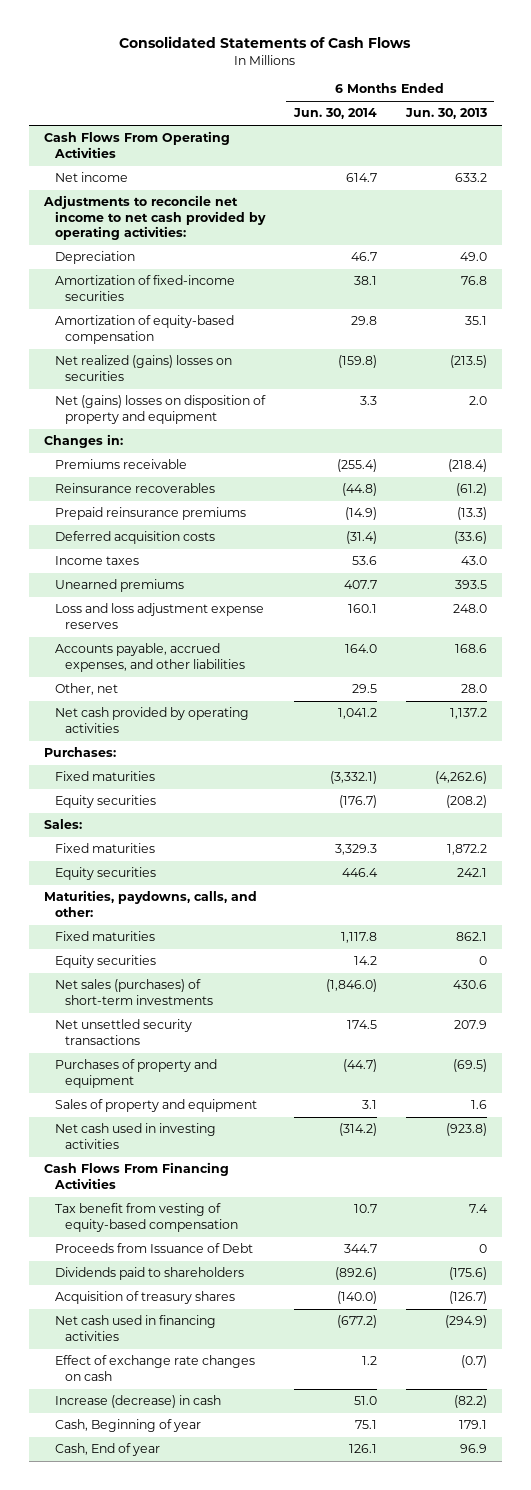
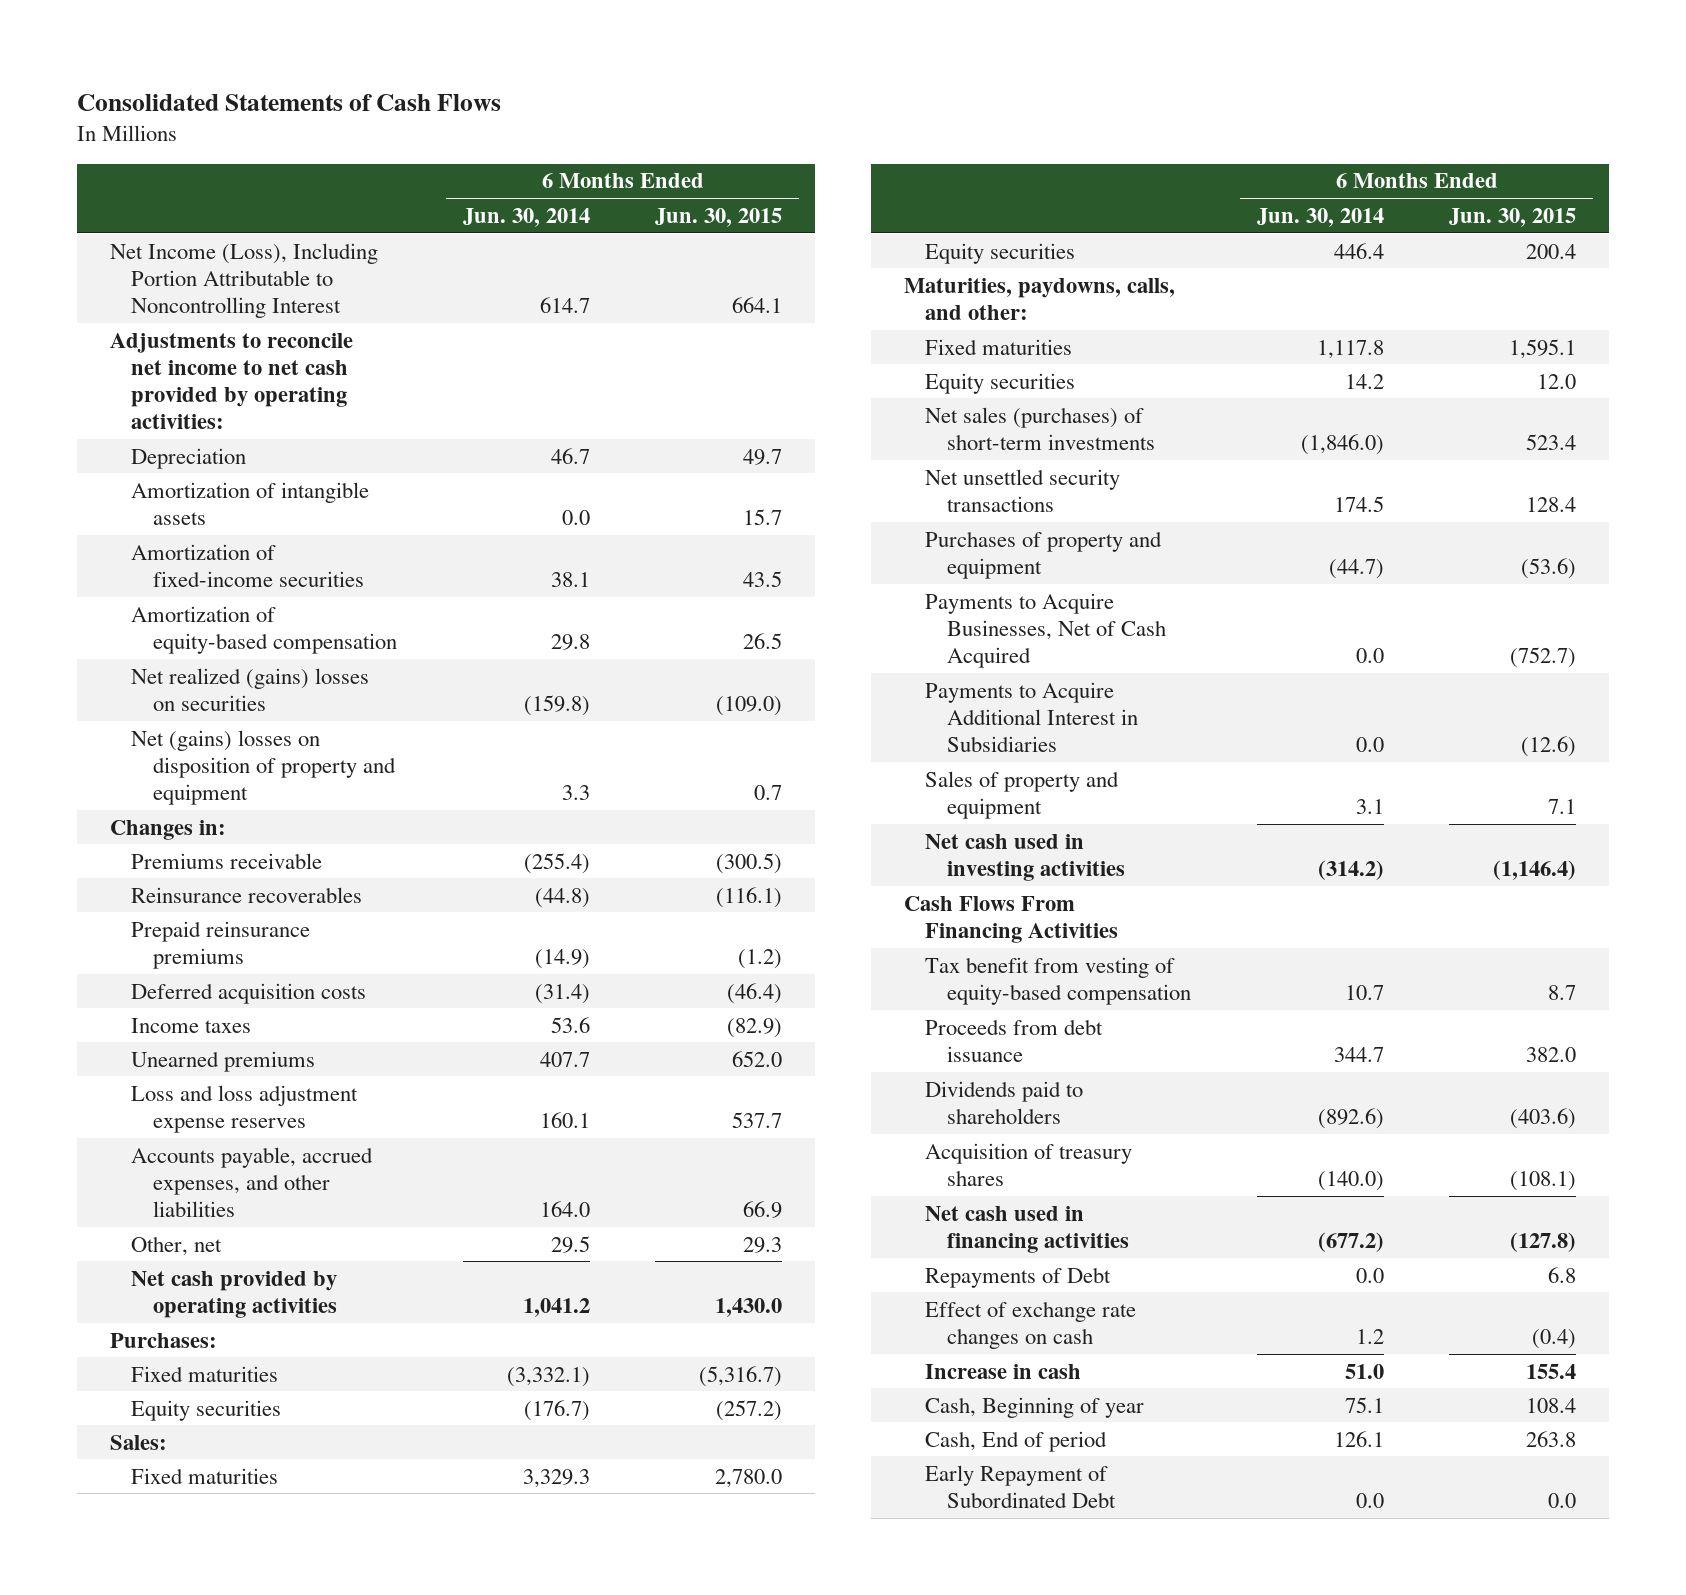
- | 6 Months Ended Jun. 30, 2014 | 6 Months Ended Jun. 30, 2013
+ | 6 Months Ended Jun. 30, 2014 | 6 Months Ended Jun. 30, 2015
- Cash Flows From Operating Activities
- Net income | 614.7 | 633.2
+ Net Income (Loss), Including Portion Attributable to Noncontrolling Interest | 614.7 | 664.1
+ Amortization of intangible assets | 0.0 | 15.7
+ Payments to Acquire Businesses, Net of Cash Acquired | 0.0 | (752.7)
+ Payments to Acquire Additional Interest in Subsidiaries | 0.0 | (12.6)
- Proceeds from Issuance of Debt | 344.7 | 0
+ Proceeds from debt issuance | 344.7 | 382.0
+ Repayments of Debt | 0.0 | 6.8
- Increase (decrease) in cash | 51.0 | (82.2)
+ Increase in cash | 51.0 | 155.4
- Cash, End of year | 126.1 | 96.9
+ Cash, End of period | 126.1 | 263.8
+ Early Repayment of Subordinated Debt | 0.0 | 0.0

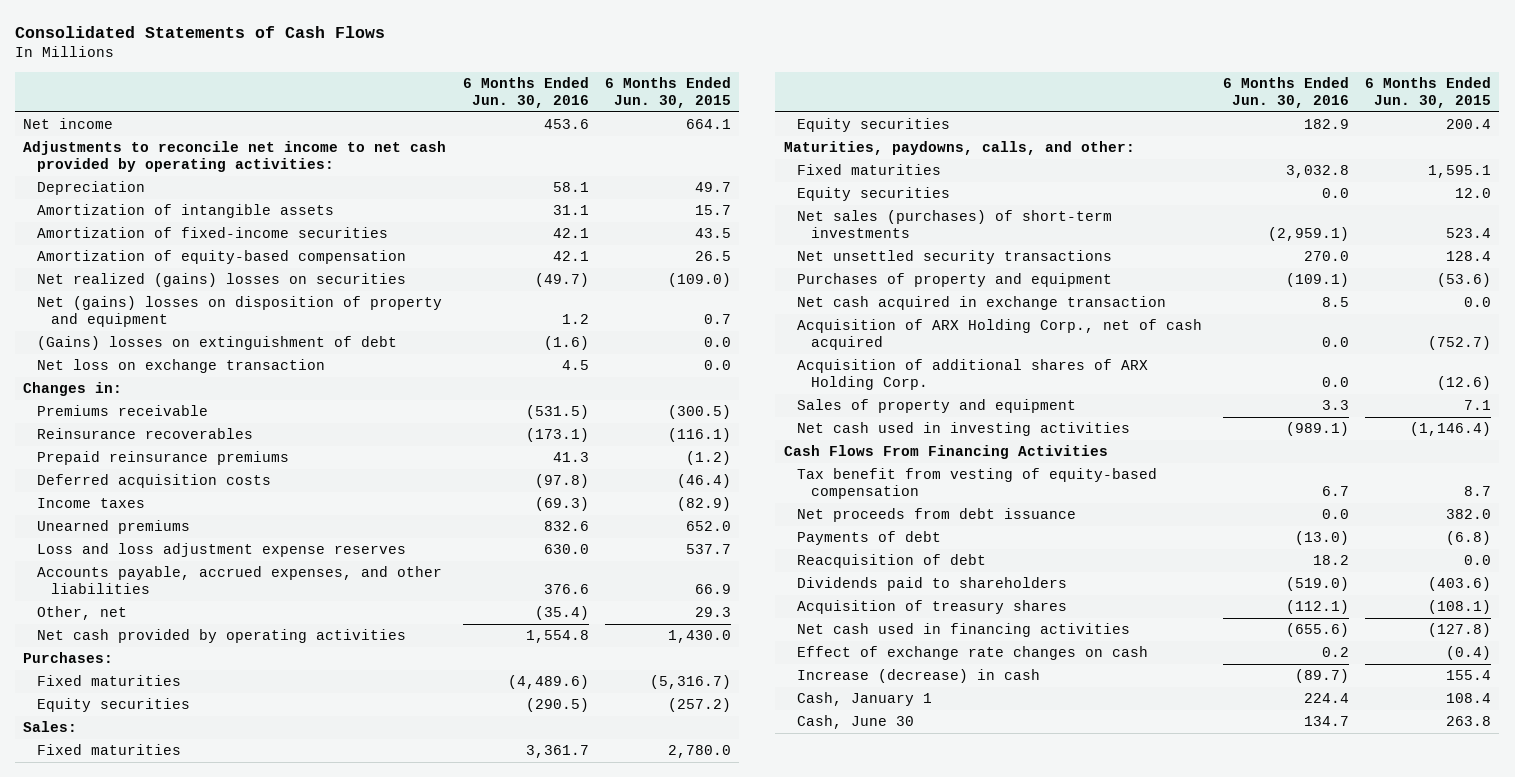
- | 6 Months Ended Jun. 30, 2014 | 6 Months Ended Jun. 30, 2015
+ | 6 Months Ended Jun. 30, 2016 | 6 Months Ended Jun. 30, 2015
- Net Income (Loss), Including Portion Attributable to Noncontrolling Interest | 614.7 | 664.1
+ Net income | 453.6 | 664.1
+ (Gains) losses on extinguishment of debt | (1.6) | 0.0
+ Net loss on exchange transaction | 4.5 | 0.0
- Payments to Acquire Businesses, Net of Cash Acquired | 0.0 | (752.7)
- Payments to Acquire Additional Interest in Subsidiaries | 0.0 | (12.6)
+ Net cash acquired in exchange transaction | 8.5 | 0.0
+ Acquisition of ARX Holding Corp., net of cash acquired | 0.0 | (752.7)
+ Acquisition of additional shares of ARX Holding Corp. | 0.0 | (12.6)
- Proceeds from debt issuance | 344.7 | 382.0
+ Net proceeds from debt issuance | 0.0 | 382.0
+ Payments of debt | (13.0) | (6.8)
+ Reacquisition of debt | 18.2 | 0.0
- Repayments of Debt | 0.0 | 6.8
- Increase in cash | 51.0 | 155.4
- Cash, Beginning of year | 75.1 | 108.4
- Cash, End of period | 126.1 | 263.8
- Early Repayment of Subordinated Debt | 0.0 | 0.0
+ Increase (decrease) in cash | (89.7) | 155.4
+ Cash, January 1 | 224.4 | 108.4
+ Cash, June 30 | 134.7 | 263.8

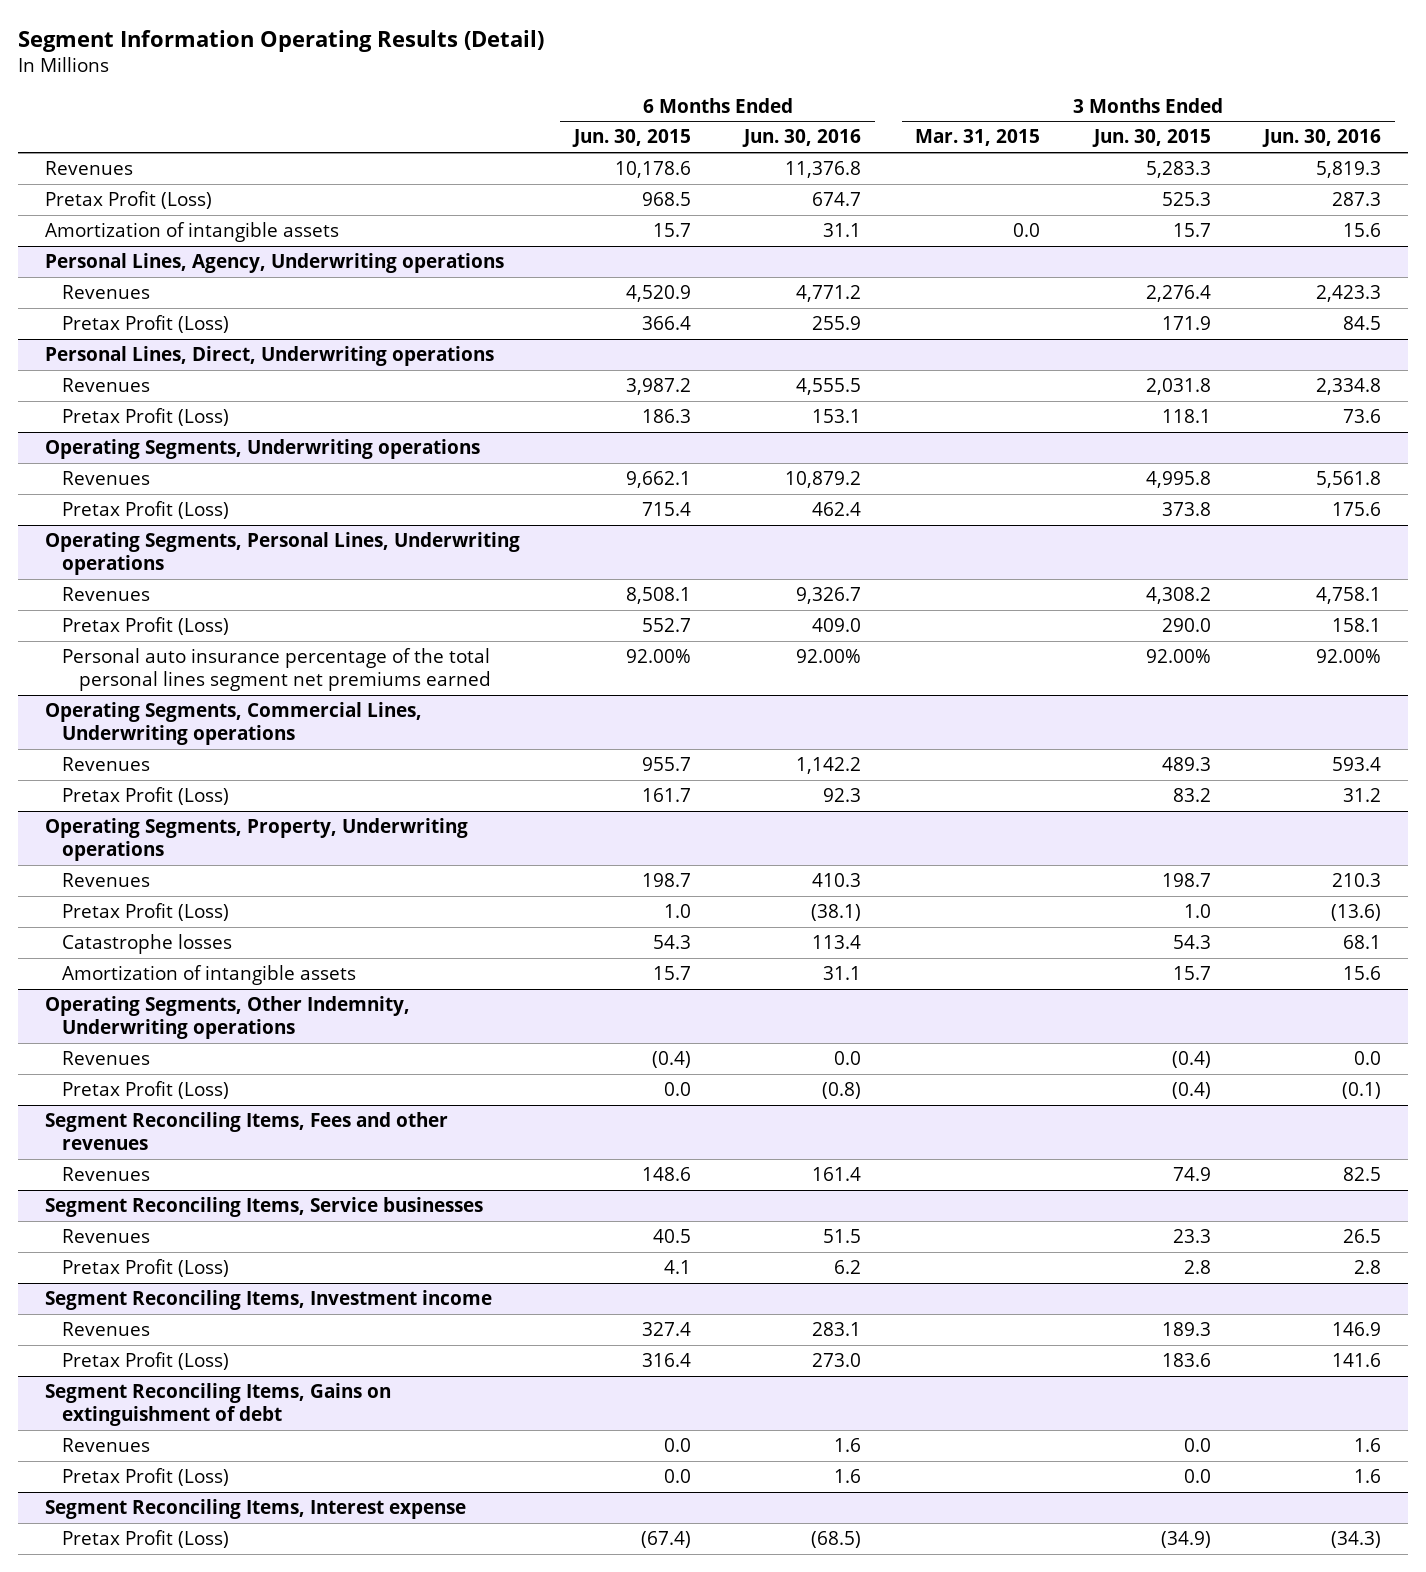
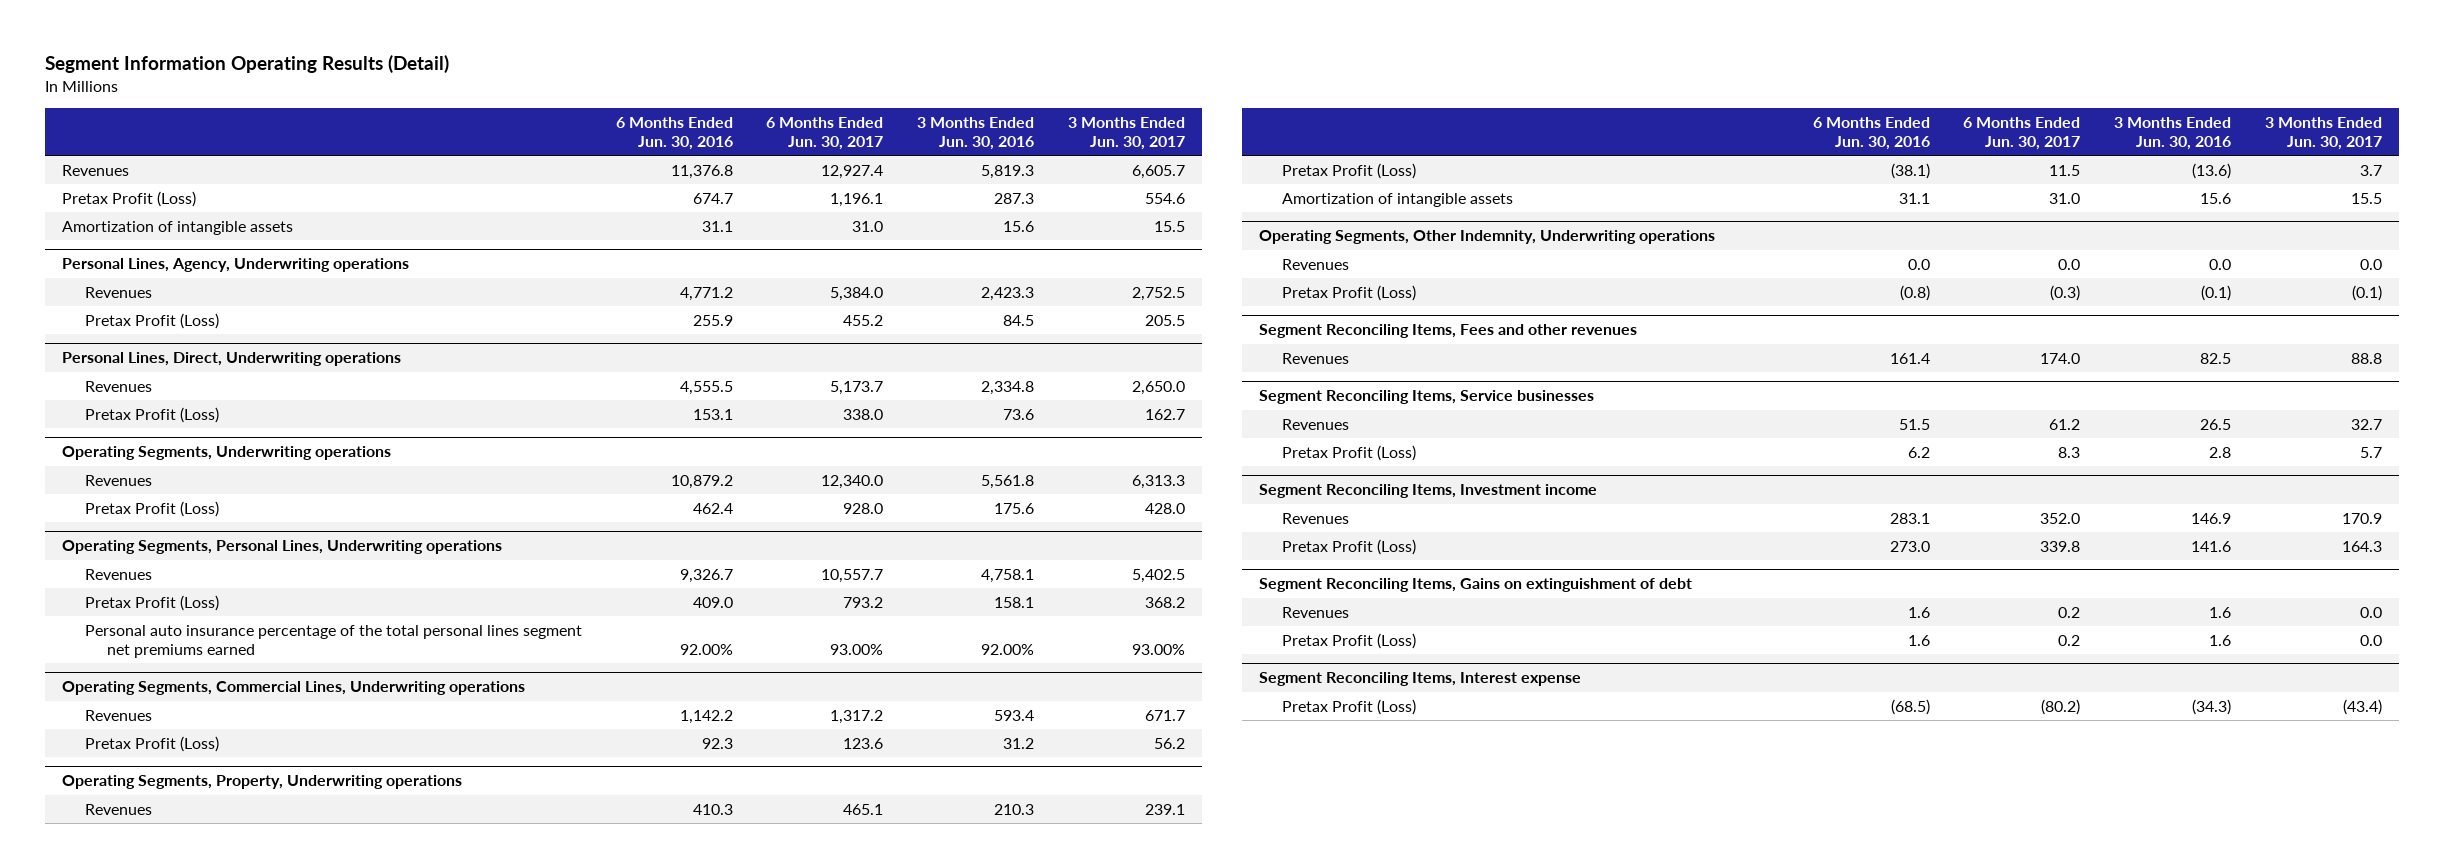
- | 6 Months Ended Jun. 30, 2015 | 6 Months Ended Jun. 30, 2016 | 3 Months Ended Mar. 31, 2015 | 3 Months Ended Jun. 30, 2015 | 3 Months Ended Jun. 30, 2016
+ | 6 Months Ended Jun. 30, 2016 | 6 Months Ended Jun. 30, 2017 | 3 Months Ended Jun. 30, 2016 | 3 Months Ended Jun. 30, 2017
@ Operating Segments, Property, Underwriting operations
- Catastrophe losses | 54.3 | 113.4 | | 54.3 | 68.1

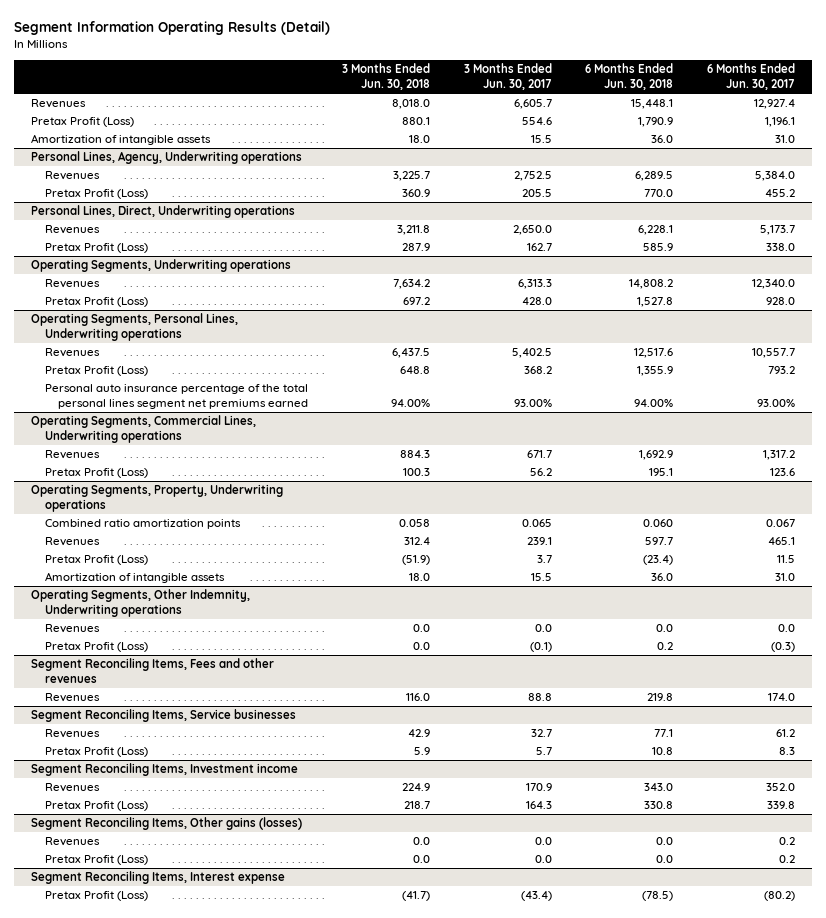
- | 6 Months Ended Jun. 30, 2016 | 6 Months Ended Jun. 30, 2017 | 3 Months Ended Jun. 30, 2016 | 3 Months Ended Jun. 30, 2017
+ | 3 Months Ended Jun. 30, 2018 | 3 Months Ended Jun. 30, 2017 | 6 Months Ended Jun. 30, 2018 | 6 Months Ended Jun. 30, 2017
@ Operating Segments, Property, Underwriting operations
+ Combined ratio amortization points | 0.058 | 0.065 | 0.060 | 0.067
- Segment Reconciling Items, Gains on extinguishment of debt
+ Segment Reconciling Items, Other gains (losses)

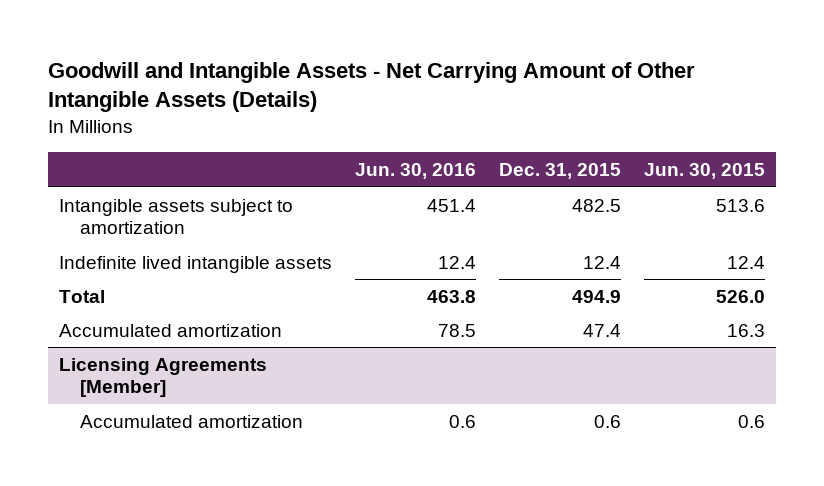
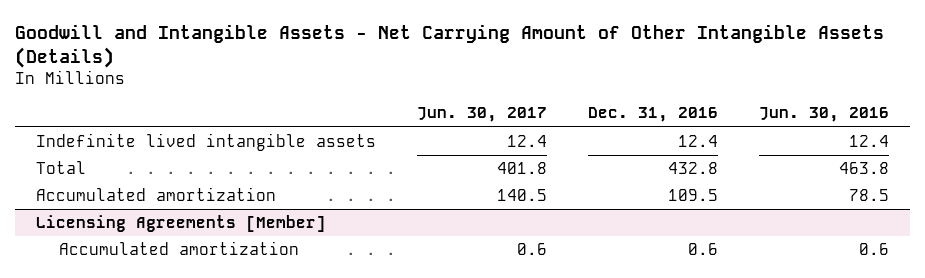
- | Jun. 30, 2016 | Dec. 31, 2015 | Jun. 30, 2015
+ | Jun. 30, 2017 | Dec. 31, 2016 | Jun. 30, 2016
- Intangible assets subject to amortization | 451.4 | 482.5 | 513.6

